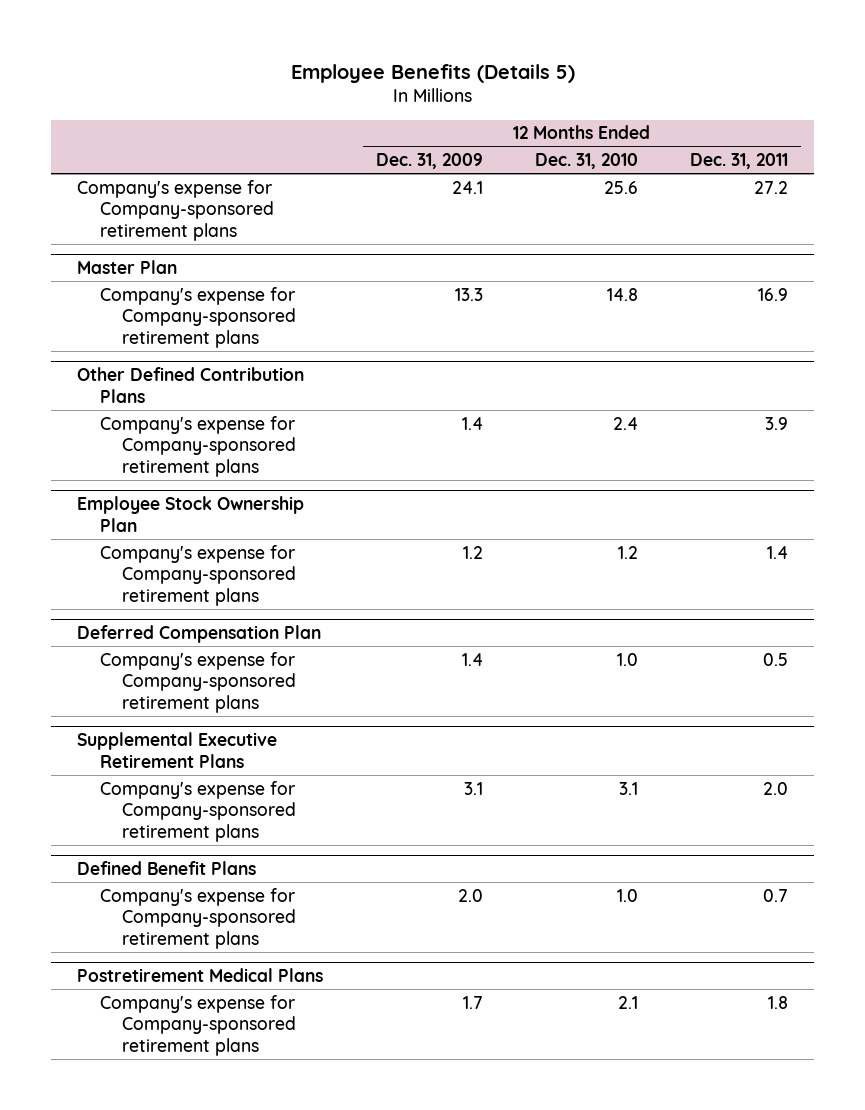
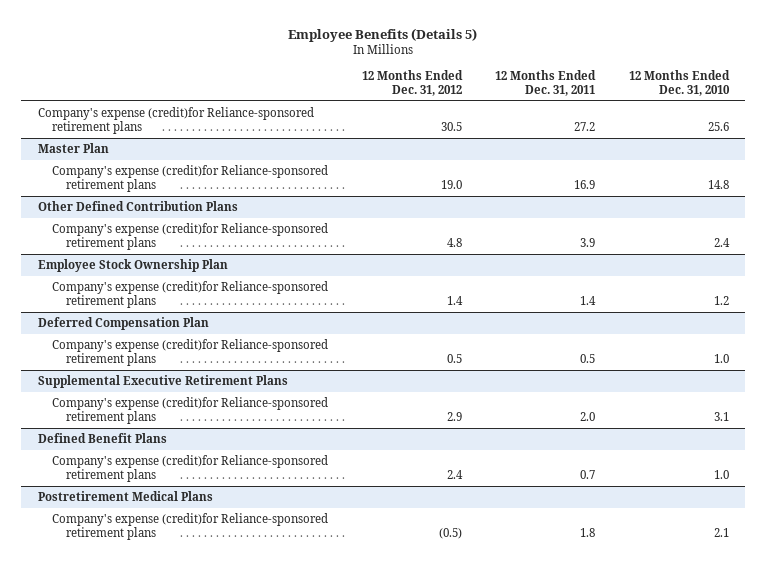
- | 12 Months Ended Dec. 31, 2009 | 12 Months Ended Dec. 31, 2010 | 12 Months Ended Dec. 31, 2011
+ | 12 Months Ended Dec. 31, 2012 | 12 Months Ended Dec. 31, 2011 | 12 Months Ended Dec. 31, 2010
- Company's expense for Company-sponsored retirement plans | 24.1 | 25.6 | 27.2
+ Company's expense (credit)for Reliance-sponsored retirement plans | 30.5 | 27.2 | 25.6
@ Master Plan
- Company's expense for Company-sponsored retirement plans | 13.3 | 14.8 | 16.9
+ Company's expense (credit)for Reliance-sponsored retirement plans | 19.0 | 16.9 | 14.8
@ Other Defined Contribution Plans
- Company's expense for Company-sponsored retirement plans | 1.4 | 2.4 | 3.9
+ Company's expense (credit)for Reliance-sponsored retirement plans | 4.8 | 3.9 | 2.4
@ Employee Stock Ownership Plan
- Company's expense for Company-sponsored retirement plans | 1.2 | 1.2 | 1.4
+ Company's expense (credit)for Reliance-sponsored retirement plans | 1.4 | 1.4 | 1.2
@ Deferred Compensation Plan
- Company's expense for Company-sponsored retirement plans | 1.4 | 1.0 | 0.5
+ Company's expense (credit)for Reliance-sponsored retirement plans | 0.5 | 0.5 | 1.0
@ Supplemental Executive Retirement Plans
- Company's expense for Company-sponsored retirement plans | 3.1 | 3.1 | 2.0
+ Company's expense (credit)for Reliance-sponsored retirement plans | 2.9 | 2.0 | 3.1
@ Defined Benefit Plans
- Company's expense for Company-sponsored retirement plans | 2.0 | 1.0 | 0.7
+ Company's expense (credit)for Reliance-sponsored retirement plans | 2.4 | 0.7 | 1.0
@ Postretirement Medical Plans
- Company's expense for Company-sponsored retirement plans | 1.7 | 2.1 | 1.8
+ Company's expense (credit)for Reliance-sponsored retirement plans | (0.5) | 1.8 | 2.1

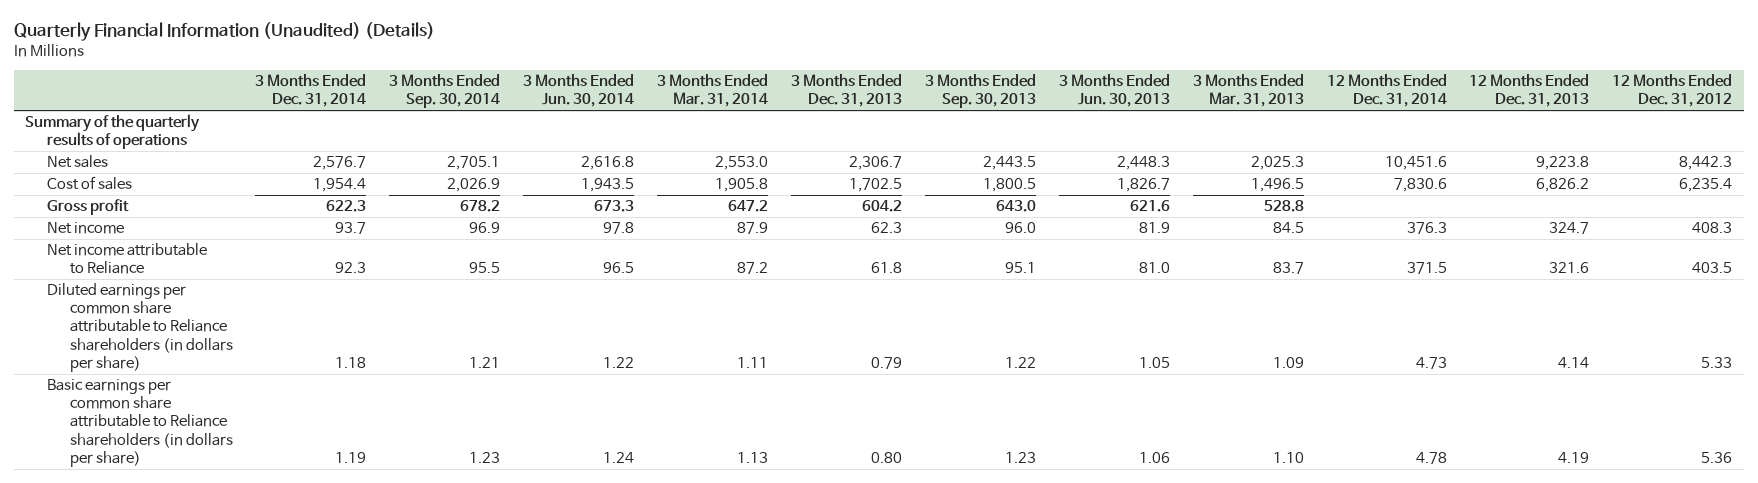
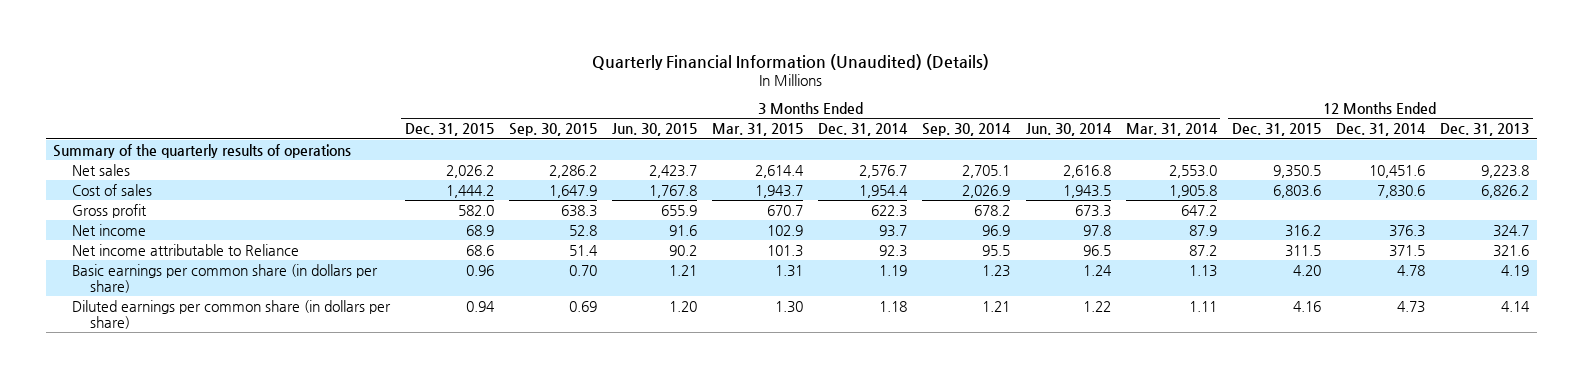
- | 3 Months Ended Dec. 31, 2014 | 3 Months Ended Sep. 30, 2014 | 3 Months Ended Jun. 30, 2014 | 3 Months Ended Mar. 31, 2014 | 3 Months Ended Dec. 31, 2013 | 3 Months Ended Sep. 30, 2013 | 3 Months Ended Jun. 30, 2013 | 3 Months Ended Mar. 31, 2013 | 12 Months Ended Dec. 31, 2014 | 12 Months Ended Dec. 31, 2013 | 12 Months Ended Dec. 31, 2012
+ | 3 Months Ended Dec. 31, 2015 | 3 Months Ended Sep. 30, 2015 | 3 Months Ended Jun. 30, 2015 | 3 Months Ended Mar. 31, 2015 | 3 Months Ended Dec. 31, 2014 | 3 Months Ended Sep. 30, 2014 | 3 Months Ended Jun. 30, 2014 | 3 Months Ended Mar. 31, 2014 | 12 Months Ended Dec. 31, 2015 | 12 Months Ended Dec. 31, 2014 | 12 Months Ended Dec. 31, 2013
- Diluted earnings per common share attributable to Reliance shareholders (in dollars per share) | 1.18 | 1.21 | 1.22 | 1.11 | 0.79 | 1.22 | 1.05 | 1.09 | 4.73 | 4.14 | 5.33
- Basic earnings per common share attributable to Reliance shareholders (in dollars per share) | 1.19 | 1.23 | 1.24 | 1.13 | 0.80 | 1.23 | 1.06 | 1.10 | 4.78 | 4.19 | 5.36
+ Basic earnings per common share (in dollars per share) | 0.96 | 0.70 | 1.21 | 1.31 | 1.19 | 1.23 | 1.24 | 1.13 | 4.20 | 4.78 | 4.19
+ Diluted earnings per common share (in dollars per share) | 0.94 | 0.69 | 1.20 | 1.30 | 1.18 | 1.21 | 1.22 | 1.11 | 4.16 | 4.73 | 4.14

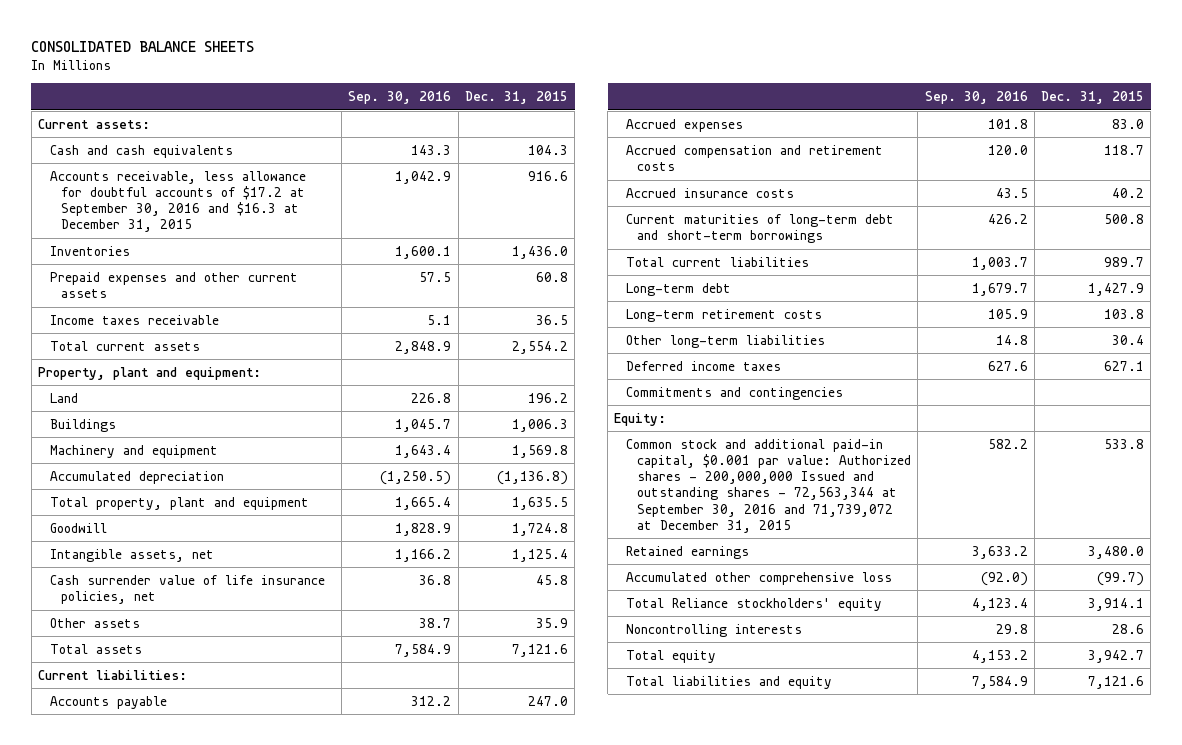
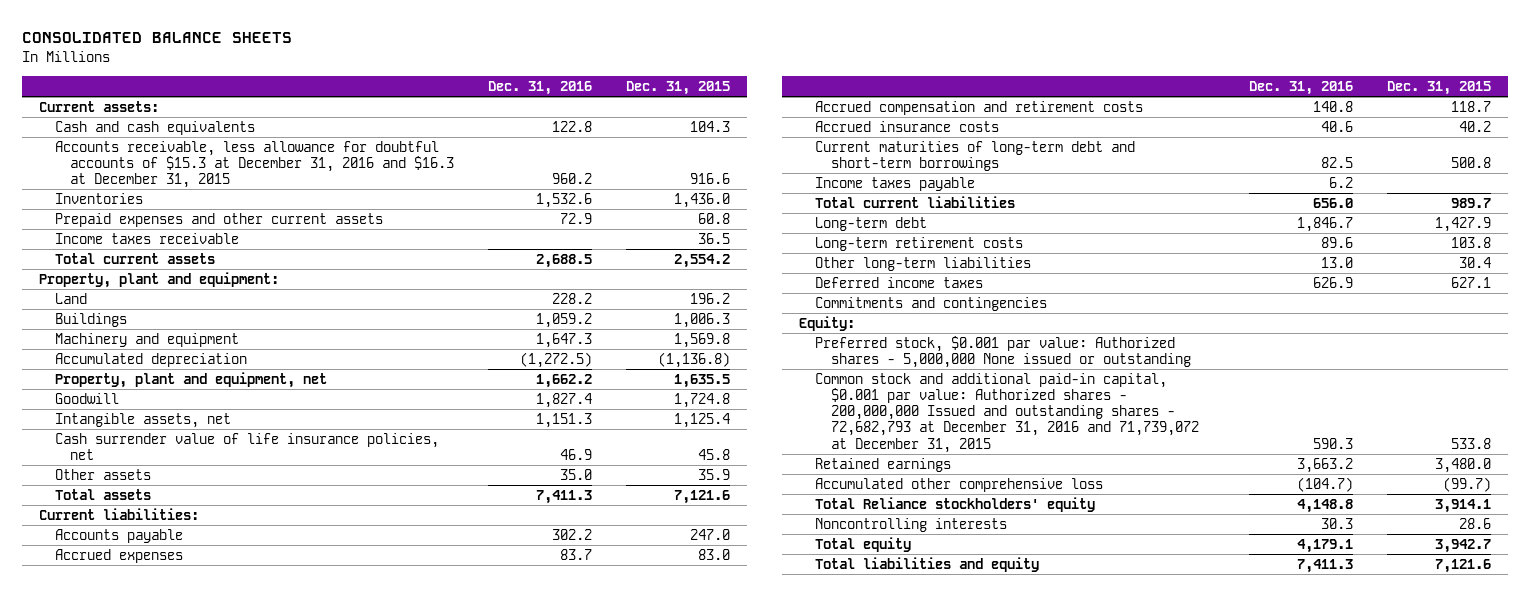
- | Sep. 30, 2016 | Dec. 31, 2015
+ | Dec. 31, 2016 | Dec. 31, 2015
- Accounts receivable, less allowance for doubtful accounts of $17.2 at September 30, 2016 and $16.3 at December 31, 2015 | 1,042.9 | 916.6
+ Accounts receivable, less allowance for doubtful accounts of $15.3 at December 31, 2016 and $16.3 at December 31, 2015 | 960.2 | 916.6
- Total property, plant and equipment | 1,665.4 | 1,635.5
+ Property, plant and equipment, net | 1,662.2 | 1,635.5
+ Income taxes payable | 6.2 |
- Common stock and additional paid-in capital, $0.001 par value: Authorized shares - 200,000,000 Issued and outstanding shares - 72,563,344 at September 30, 2016 and 71,739,072 at December 31, 2015 | 582.2 | 533.8
+ Preferred stock, $0.001 par value: Authorized shares - 5,000,000 None issued or outstanding
+ Common stock and additional paid-in capital, $0.001 par value: Authorized shares - 200,000,000 Issued and outstanding shares - 72,682,793 at December 31, 2016 and 71,739,072 at December 31, 2015 | 590.3 | 533.8

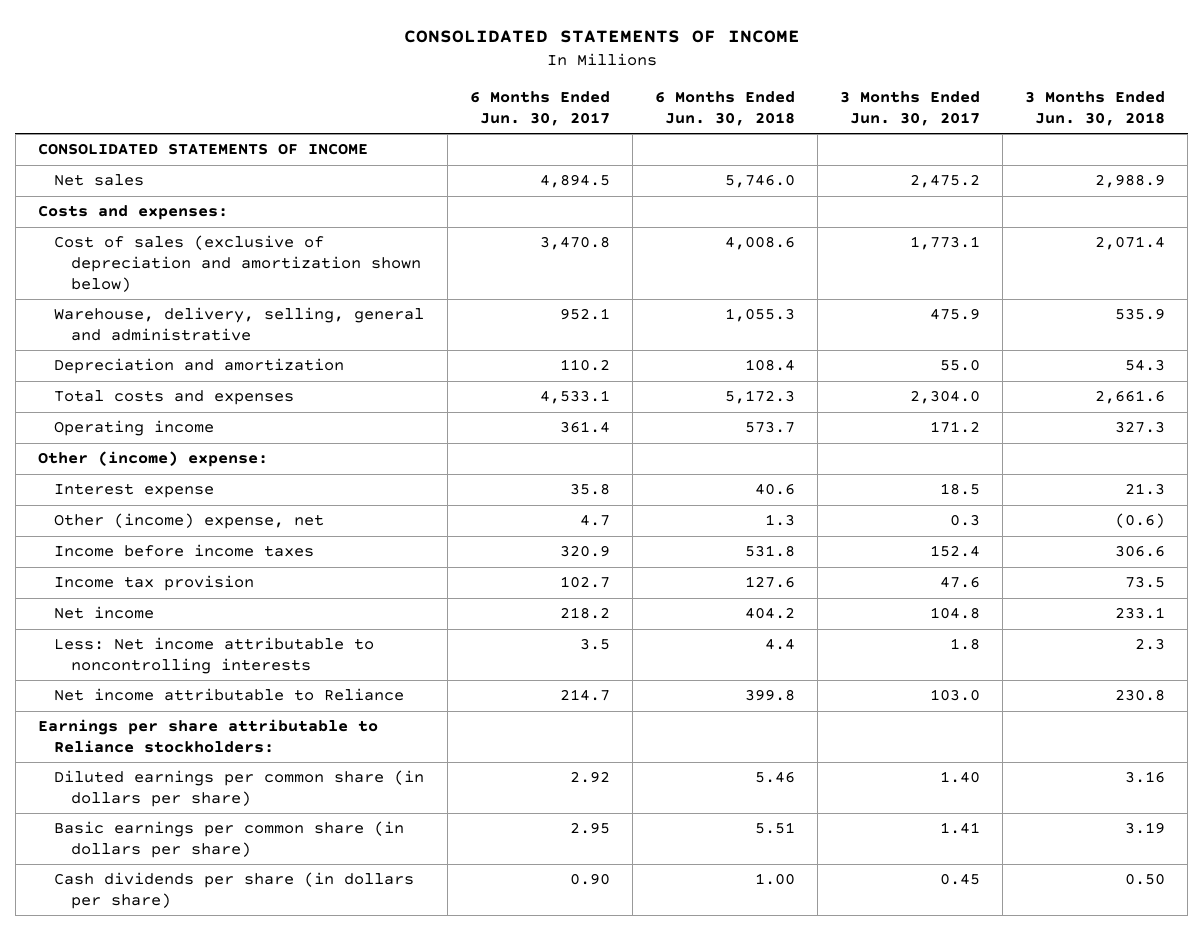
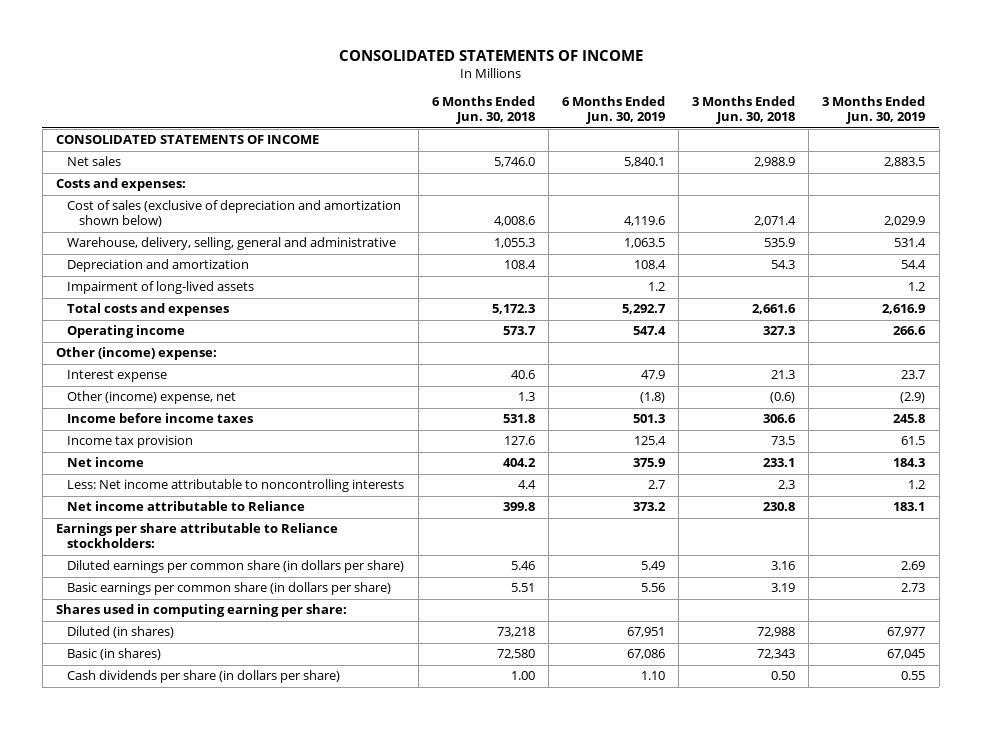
- | 6 Months Ended Jun. 30, 2017 | 6 Months Ended Jun. 30, 2018 | 3 Months Ended Jun. 30, 2017 | 3 Months Ended Jun. 30, 2018
+ | 6 Months Ended Jun. 30, 2018 | 6 Months Ended Jun. 30, 2019 | 3 Months Ended Jun. 30, 2018 | 3 Months Ended Jun. 30, 2019
+ Impairment of long-lived assets | | 1.2 | | 1.2
+ Shares used in computing earning per share:
+ Diluted (in shares) | 73,218 | 67,951 | 72,988 | 67,977
+ Basic (in shares) | 72,580 | 67,086 | 72,343 | 67,045

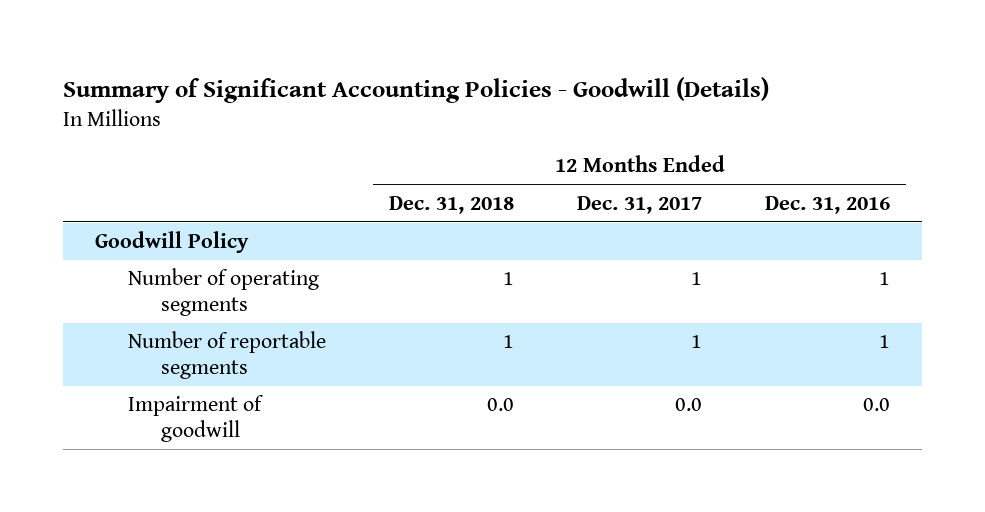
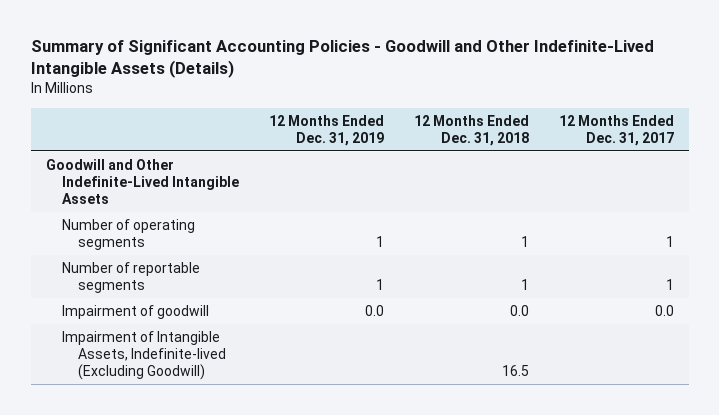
- Summary of Significant Accounting Policies - Goodwill (Details)
+ Summary of Significant Accounting Policies - Goodwill and Other Indefinite-Lived Intangible Assets (Details)
- | 12 Months Ended Dec. 31, 2018 | 12 Months Ended Dec. 31, 2017 | 12 Months Ended Dec. 31, 2016
+ | 12 Months Ended Dec. 31, 2019 | 12 Months Ended Dec. 31, 2018 | 12 Months Ended Dec. 31, 2017
- Goodwill Policy
+ Goodwill and Other Indefinite-Lived Intangible Assets
+ Impairment of Intangible Assets, Indefinite-lived (Excluding Goodwill) | | 16.5 |

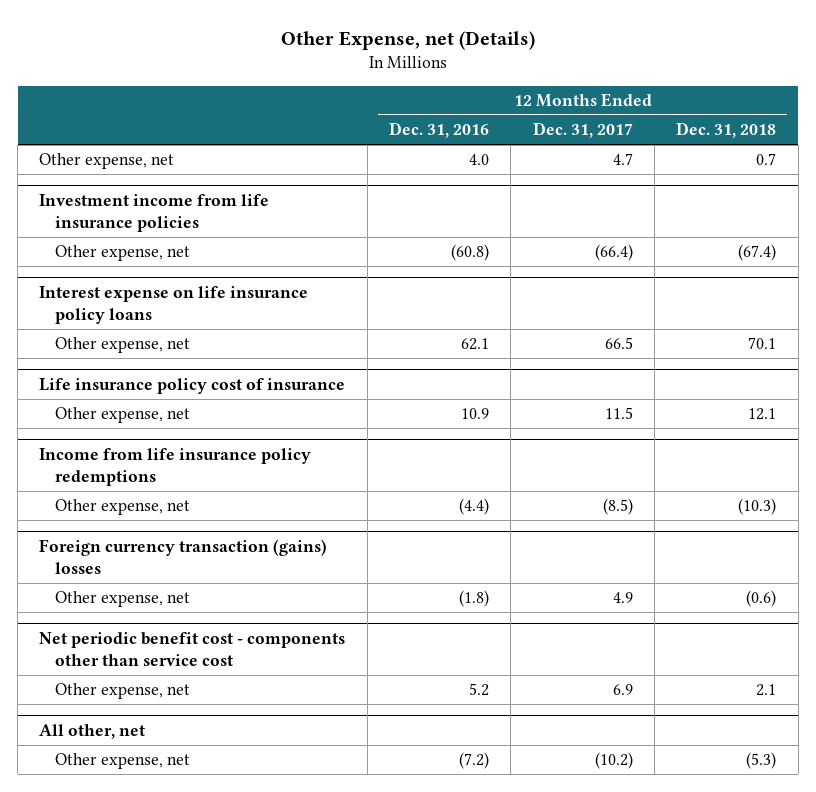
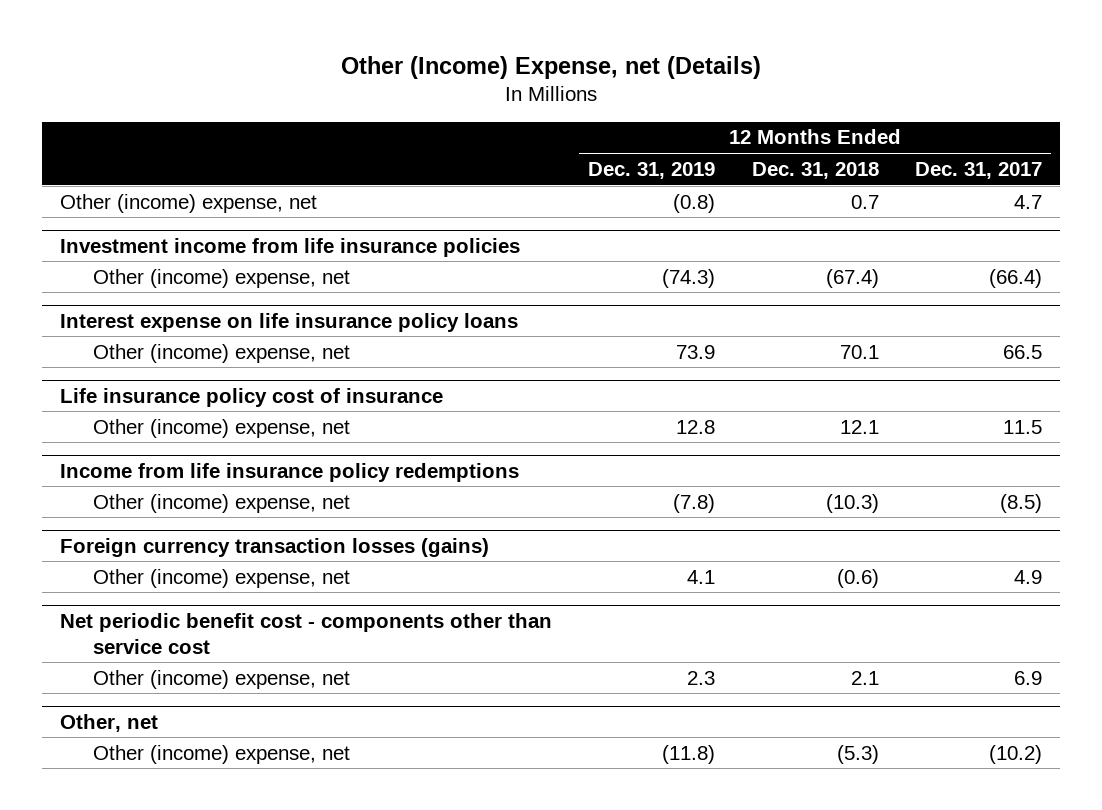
- Other Expense, net (Details)
+ Other (Income) Expense, net (Details)
- | 12 Months Ended Dec. 31, 2016 | 12 Months Ended Dec. 31, 2017 | 12 Months Ended Dec. 31, 2018
+ | 12 Months Ended Dec. 31, 2019 | 12 Months Ended Dec. 31, 2018 | 12 Months Ended Dec. 31, 2017
- Other expense, net | 4.0 | 4.7 | 0.7
+ Other (income) expense, net | (0.8) | 0.7 | 4.7
@ Investment income from life insurance policies
- Other expense, net | (60.8) | (66.4) | (67.4)
+ Other (income) expense, net | (74.3) | (67.4) | (66.4)
@ Interest expense on life insurance policy loans
- Other expense, net | 62.1 | 66.5 | 70.1
+ Other (income) expense, net | 73.9 | 70.1 | 66.5
@ Life insurance policy cost of insurance
- Other expense, net | 10.9 | 11.5 | 12.1
+ Other (income) expense, net | 12.8 | 12.1 | 11.5
@ Income from life insurance policy redemptions
- Other expense, net | (4.4) | (8.5) | (10.3)
- Foreign currency transaction (gains) losses
- Other expense, net | (1.8) | 4.9 | (0.6)
@ Income from life insurance policy redemptions
+ Other (income) expense, net | (7.8) | (10.3) | (8.5)
+ Foreign currency transaction losses (gains)
+ Other (income) expense, net | 4.1 | (0.6) | 4.9
@ Net periodic benefit cost - components other than service cost
- Other expense, net | 5.2 | 6.9 | 2.1
- All other, net
- Other expense, net | (7.2) | (10.2) | (5.3)
@ Net periodic benefit cost - components other than service cost
+ Other (income) expense, net | 2.3 | 2.1 | 6.9
+ Other, net
+ Other (income) expense, net | (11.8) | (5.3) | (10.2)

